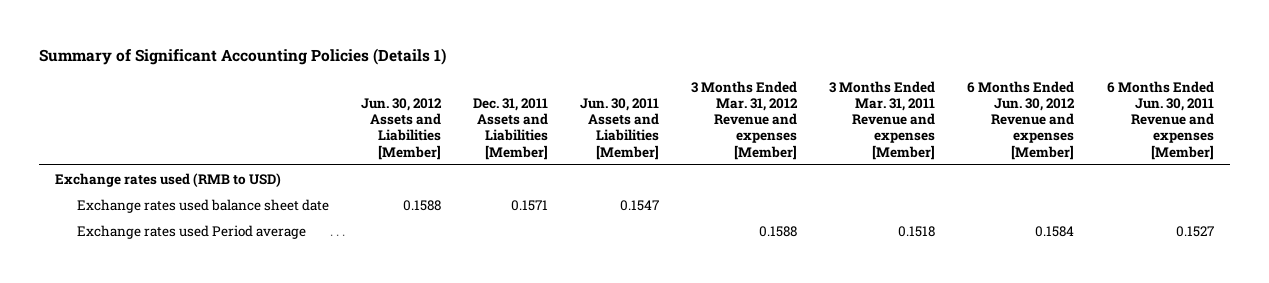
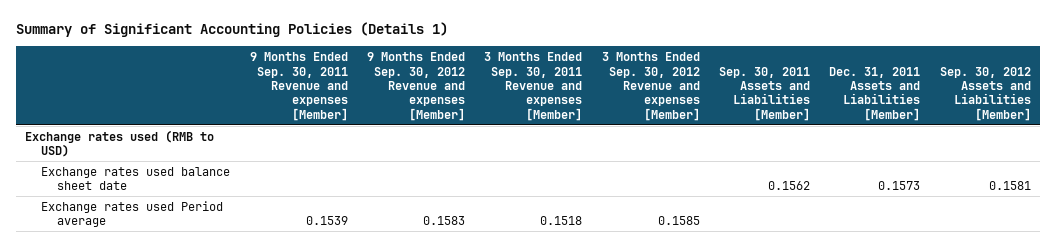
- | Jun. 30, 2012 Assets and Liabilities [Member] | Dec. 31, 2011 Assets and Liabilities [Member] | Jun. 30, 2011 Assets and Liabilities [Member] | 3 Months Ended Mar. 31, 2012 Revenue and expenses [Member] | 3 Months Ended Mar. 31, 2011 Revenue and expenses [Member] | 6 Months Ended Jun. 30, 2012 Revenue and expenses [Member] | 6 Months Ended Jun. 30, 2011 Revenue and expenses [Member]
+ | 9 Months Ended Sep. 30, 2011 Revenue and expenses [Member] | 9 Months Ended Sep. 30, 2012 Revenue and expenses [Member] | 3 Months Ended Sep. 30, 2011 Revenue and expenses [Member] | 3 Months Ended Sep. 30, 2012 Revenue and expenses [Member] | Sep. 30, 2011 Assets and Liabilities [Member] | Dec. 31, 2011 Assets and Liabilities [Member] | Sep. 30, 2012 Assets and Liabilities [Member]
- Exchange rates used balance sheet date | 0.1588 | 0.1571 | 0.1547 | | | |
+ Exchange rates used balance sheet date | | | | | 0.1562 | 0.1573 | 0.1581

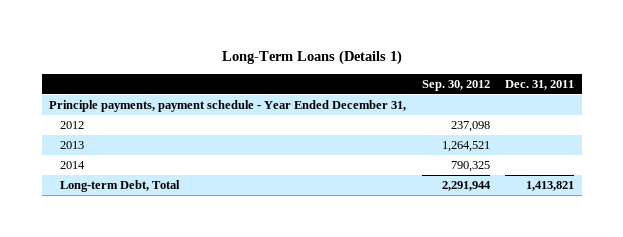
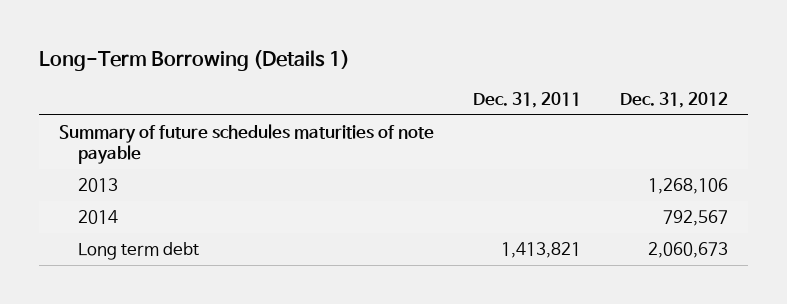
- Long-Term Loans (Details 1)
+ Long-Term Borrowing (Details 1)
- | Sep. 30, 2012 | Dec. 31, 2011
+ | Dec. 31, 2011 | Dec. 31, 2012
- Principle payments, payment schedule - Year Ended December 31,
- 2012 | 237,098 |
+ Summary of future schedules maturities of note payable
- Long-term Debt, Total | 2,291,944 | 1,413,821
+ Long term debt | 1,413,821 | 2,060,673

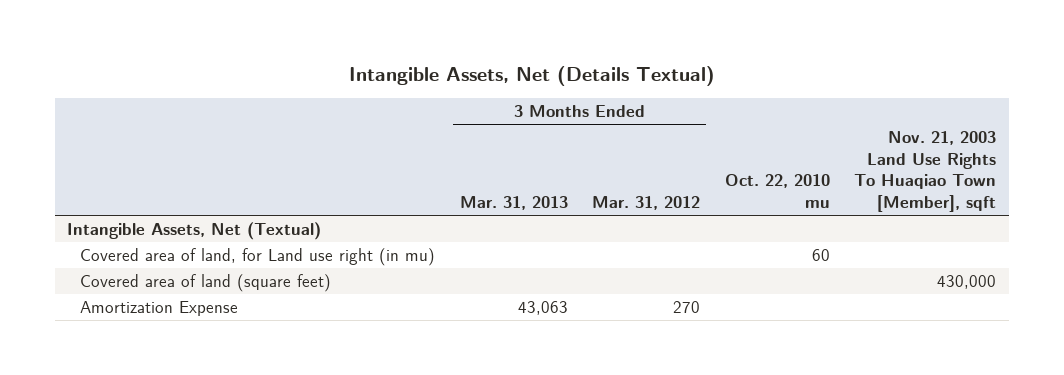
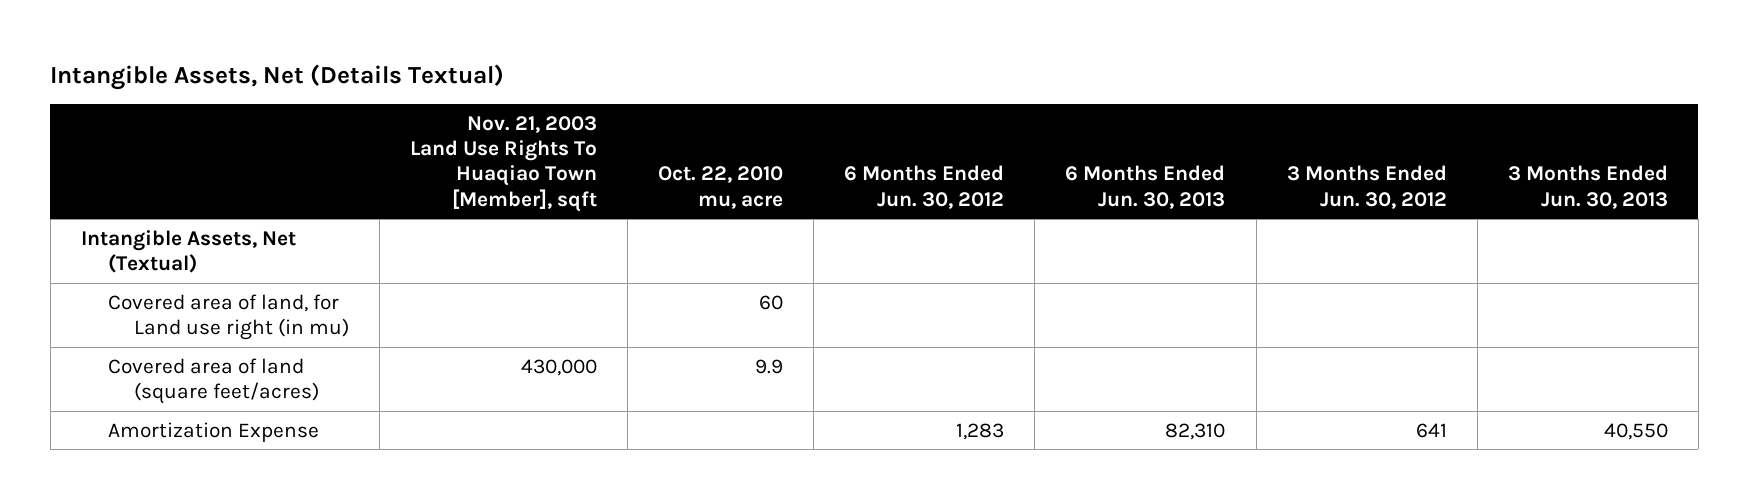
- | 3 Months Ended Mar. 31, 2013 | 3 Months Ended Mar. 31, 2012 | Oct. 22, 2010 mu | Nov. 21, 2003 Land Use Rights To Huaqiao Town [Member], sqft
+ | Nov. 21, 2003 Land Use Rights To Huaqiao Town [Member], sqft | Oct. 22, 2010 mu, acre | 6 Months Ended Jun. 30, 2012 | 6 Months Ended Jun. 30, 2013 | 3 Months Ended Jun. 30, 2012 | 3 Months Ended Jun. 30, 2013
- Covered area of land (square feet) | | | | 430,000
+ Covered area of land (square feet/acres) | 430,000 | 9.9 | | | |

